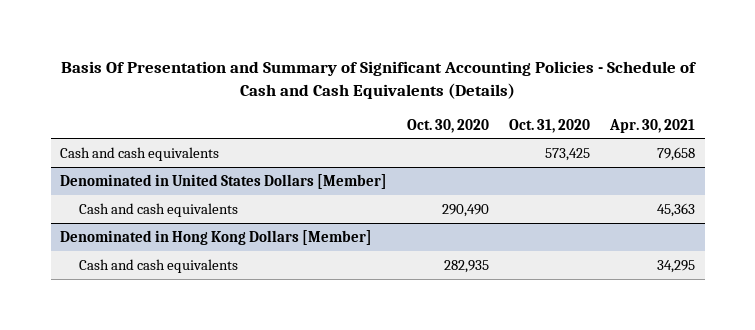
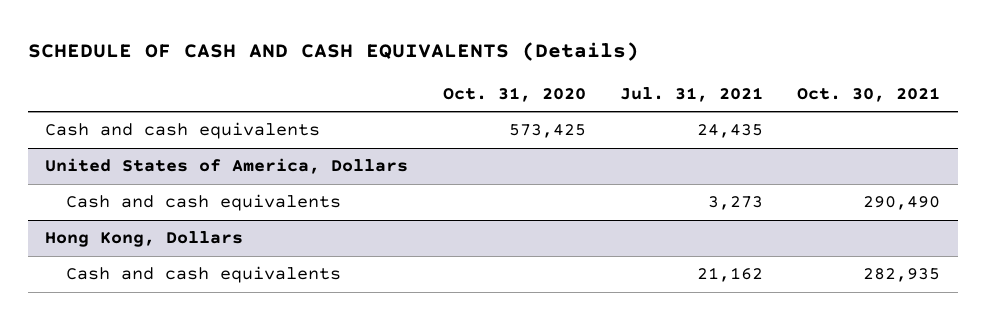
- Basis Of Presentation and Summary of Significant Accounting Policies - Schedule of Cash and Cash Equivalents (Details)
+ SCHEDULE OF CASH AND CASH EQUIVALENTS (Details)
- | Oct. 30, 2020 | Oct. 31, 2020 | Apr. 30, 2021
+ | Oct. 31, 2020 | Jul. 31, 2021 | Oct. 30, 2021
- Denominated in United States Dollars [Member]
+ United States of America, Dollars
- Denominated in Hong Kong Dollars [Member]
+ Hong Kong, Dollars

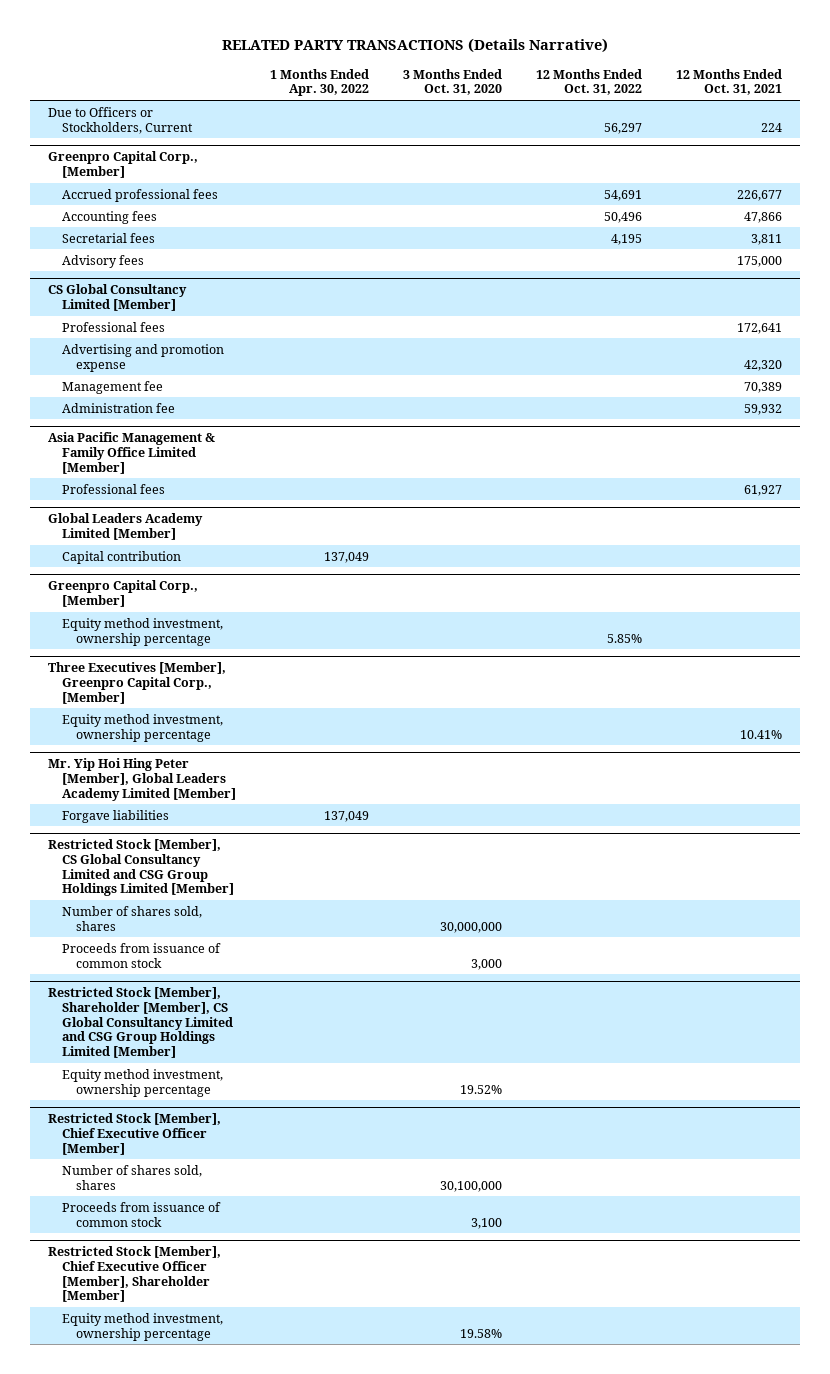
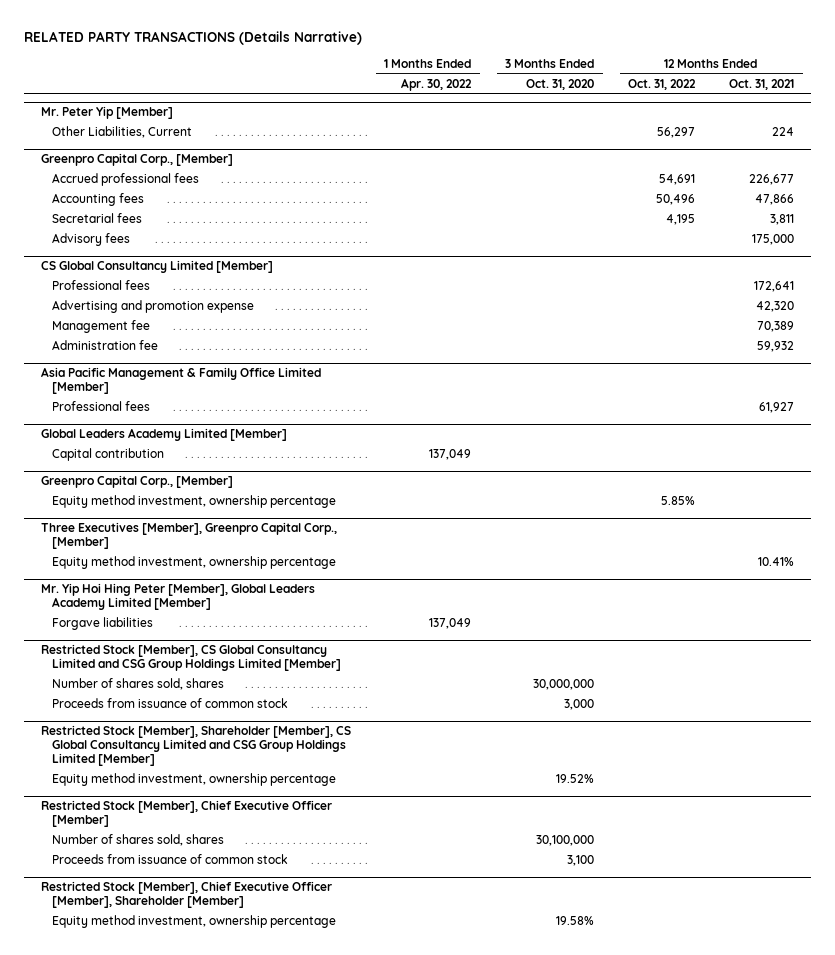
- Due to Officers or Stockholders, Current | | | 56,297 | 224
+ Mr. Peter Yip [Member]
+ Other Liabilities, Current | | | 56,297 | 224

